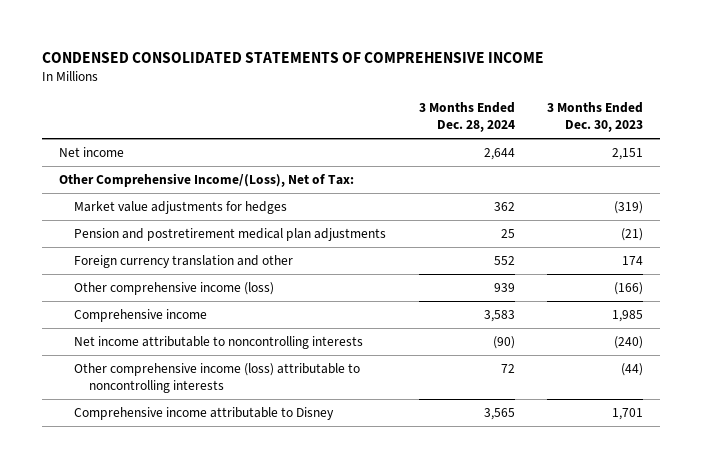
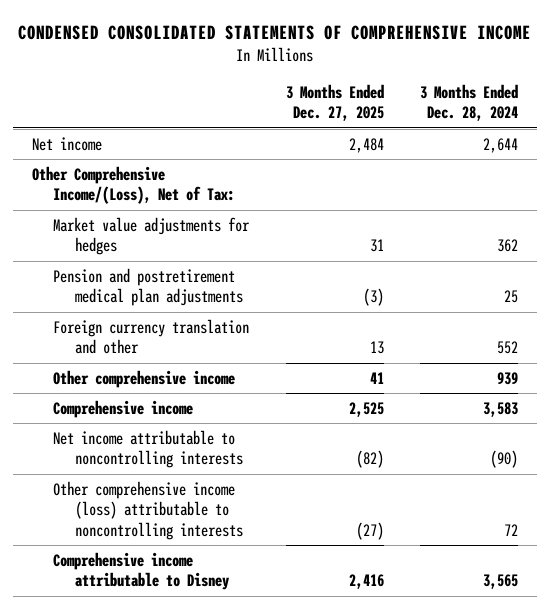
- | 3 Months Ended Dec. 28, 2024 | 3 Months Ended Dec. 30, 2023
+ | 3 Months Ended Dec. 27, 2025 | 3 Months Ended Dec. 28, 2024
- Other comprehensive income (loss) | 939 | (166)
+ Other comprehensive income | 41 | 939

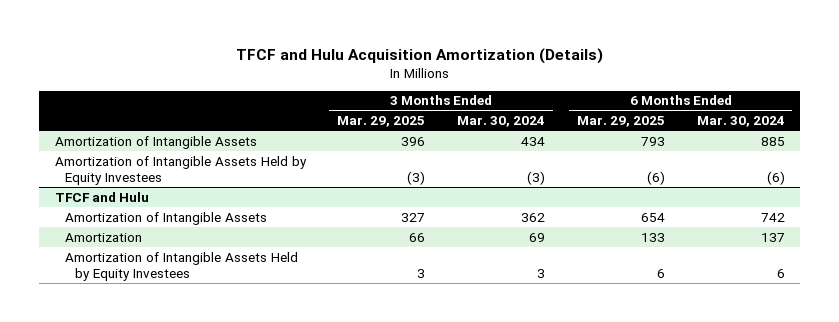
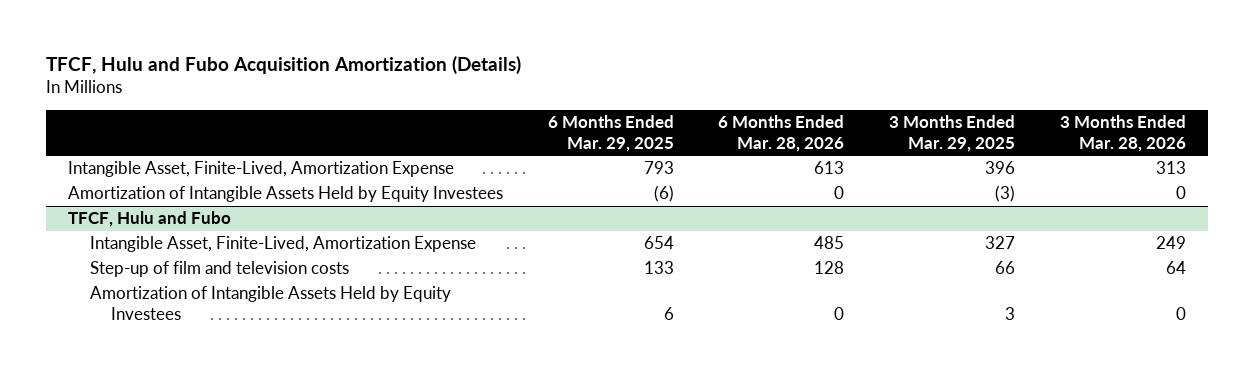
- TFCF and Hulu Acquisition Amortization (Details)
+ TFCF, Hulu and Fubo Acquisition Amortization (Details)
- | 3 Months Ended Mar. 29, 2025 | 3 Months Ended Mar. 30, 2024 | 6 Months Ended Mar. 29, 2025 | 6 Months Ended Mar. 30, 2024
+ | 6 Months Ended Mar. 29, 2025 | 6 Months Ended Mar. 28, 2026 | 3 Months Ended Mar. 29, 2025 | 3 Months Ended Mar. 28, 2026
- Amortization of Intangible Assets | 396 | 434 | 793 | 885
+ Intangible Asset, Finite-Lived, Amortization Expense | 793 | 613 | 396 | 313
- TFCF and Hulu
- Amortization of Intangible Assets | 327 | 362 | 654 | 742
- Amortization | 66 | 69 | 133 | 137
+ TFCF, Hulu and Fubo
+ Intangible Asset, Finite-Lived, Amortization Expense | 654 | 485 | 327 | 249
+ Step-up of film and television costs | 133 | 128 | 66 | 64

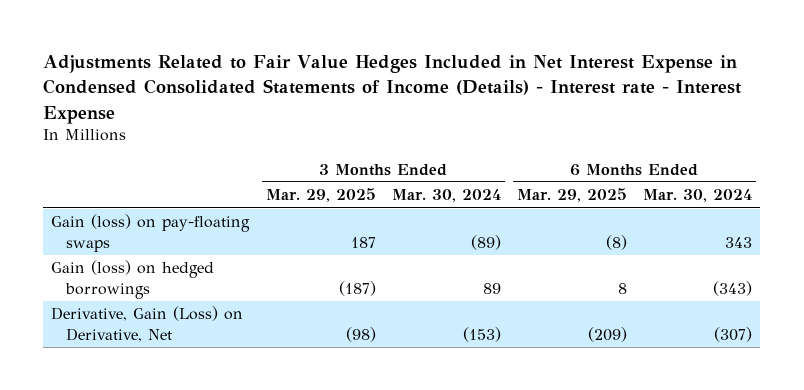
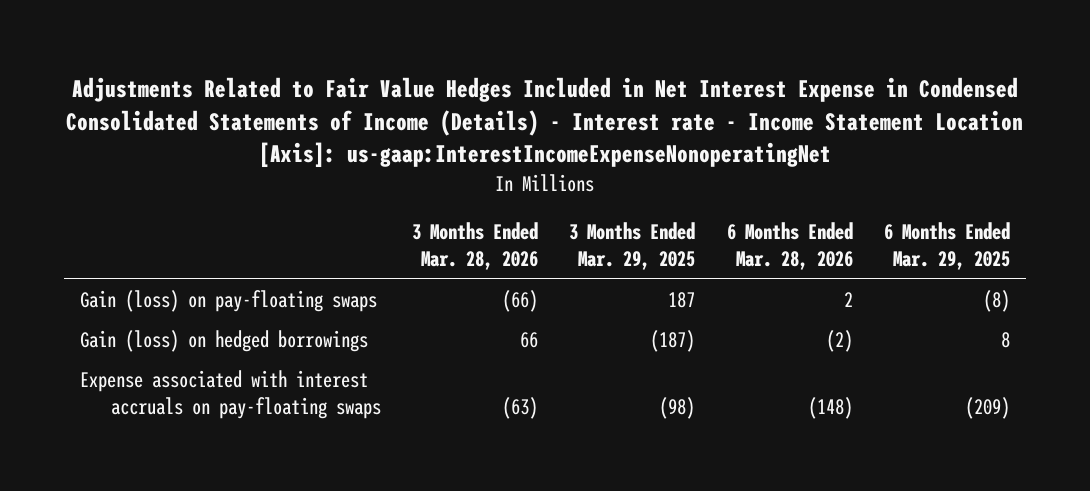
- Adjustments Related to Fair Value Hedges Included in Net Interest Expense in Condensed Consolidated Statements of Income (Details) - Interest rate - Interest Expense
+ Adjustments Related to Fair Value Hedges Included in Net Interest Expense in Condensed Consolidated Statements of Income (Details) - Interest rate - Income Statement Location [Axis]: us-gaap:InterestIncomeExpenseNonoperatingNet
- | 3 Months Ended Mar. 29, 2025 | 3 Months Ended Mar. 30, 2024 | 6 Months Ended Mar. 29, 2025 | 6 Months Ended Mar. 30, 2024
+ | 3 Months Ended Mar. 28, 2026 | 3 Months Ended Mar. 29, 2025 | 6 Months Ended Mar. 28, 2026 | 6 Months Ended Mar. 29, 2025
- Derivative, Gain (Loss) on Derivative, Net | (98) | (153) | (209) | (307)
+ Expense associated with interest accruals on pay-floating swaps | (63) | (98) | (148) | (209)

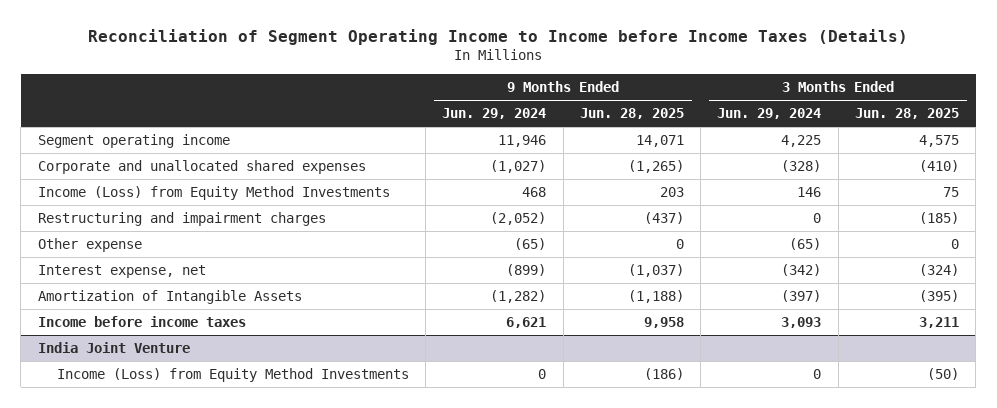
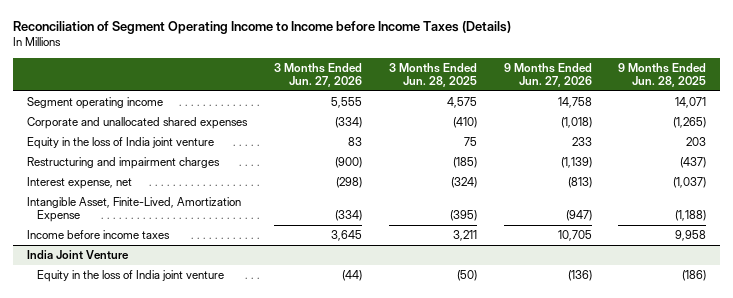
- | 9 Months Ended Jun. 29, 2024 | 9 Months Ended Jun. 28, 2025 | 3 Months Ended Jun. 29, 2024 | 3 Months Ended Jun. 28, 2025
+ | 3 Months Ended Jun. 27, 2026 | 3 Months Ended Jun. 28, 2025 | 9 Months Ended Jun. 27, 2026 | 9 Months Ended Jun. 28, 2025
- Income (Loss) from Equity Method Investments | 468 | 203 | 146 | 75
+ Equity in the loss of India joint venture | 83 | 75 | 233 | 203
- Other expense | (65) | 0 | (65) | 0
- Amortization of Intangible Assets | (1,282) | (1,188) | (397) | (395)
+ Intangible Asset, Finite-Lived, Amortization Expense | (334) | (395) | (947) | (1,188)
@ India Joint Venture
- Income (Loss) from Equity Method Investments | 0 | (186) | 0 | (50)
+ Equity in the loss of India joint venture | (44) | (50) | (136) | (186)

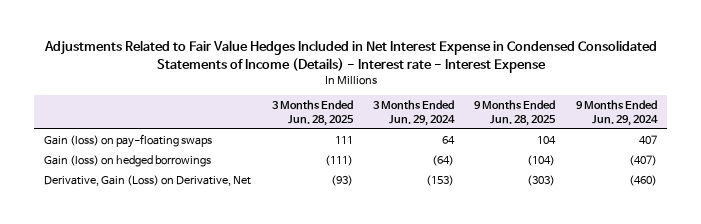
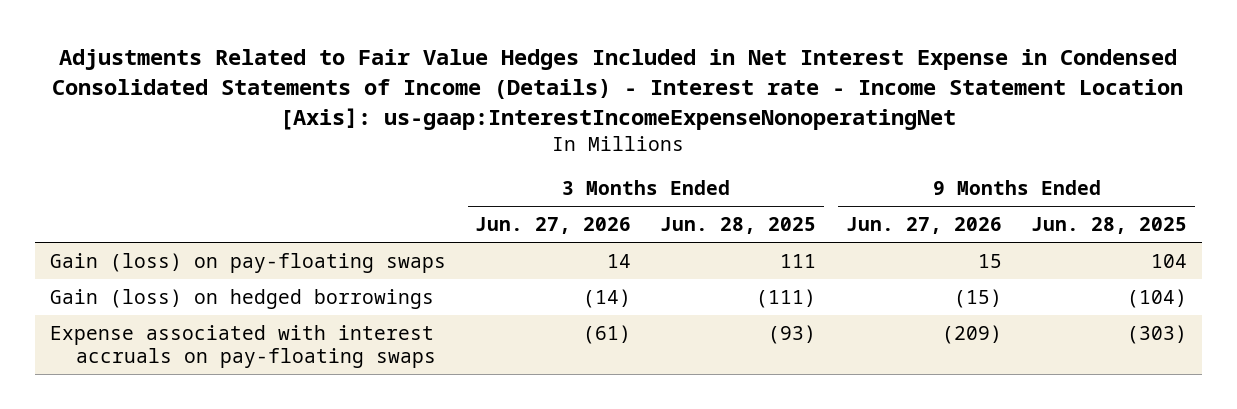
- Adjustments Related to Fair Value Hedges Included in Net Interest Expense in Condensed Consolidated Statements of Income (Details) - Interest rate - Interest Expense
+ Adjustments Related to Fair Value Hedges Included in Net Interest Expense in Condensed Consolidated Statements of Income (Details) - Interest rate - Income Statement Location [Axis]: us-gaap:InterestIncomeExpenseNonoperatingNet
- | 3 Months Ended Jun. 28, 2025 | 3 Months Ended Jun. 29, 2024 | 9 Months Ended Jun. 28, 2025 | 9 Months Ended Jun. 29, 2024
+ | 3 Months Ended Jun. 27, 2026 | 3 Months Ended Jun. 28, 2025 | 9 Months Ended Jun. 27, 2026 | 9 Months Ended Jun. 28, 2025
- Derivative, Gain (Loss) on Derivative, Net | (93) | (153) | (303) | (460)
+ Expense associated with interest accruals on pay-floating swaps | (61) | (93) | (209) | (303)

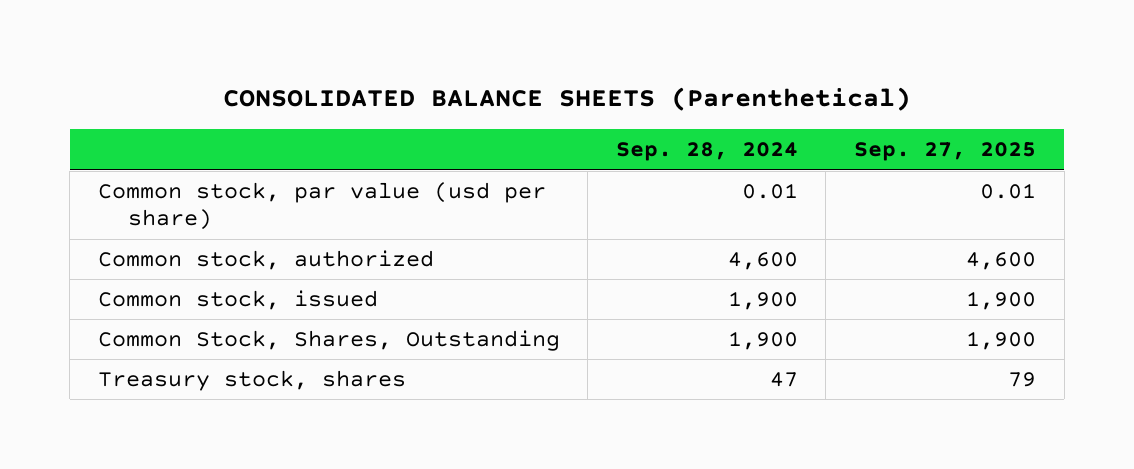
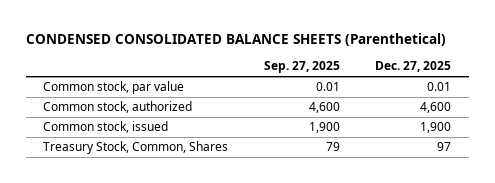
- CONSOLIDATED BALANCE SHEETS (Parenthetical)
+ CONDENSED CONSOLIDATED BALANCE SHEETS (Parenthetical)
- | Sep. 28, 2024 | Sep. 27, 2025
+ | Sep. 27, 2025 | Dec. 27, 2025
- Common stock, par value (usd per share) | 0.01 | 0.01
+ Common stock, par value | 0.01 | 0.01
- Common Stock, Shares, Outstanding | 1,900 | 1,900
- Treasury stock, shares | 47 | 79
+ Treasury Stock, Common, Shares | 79 | 97

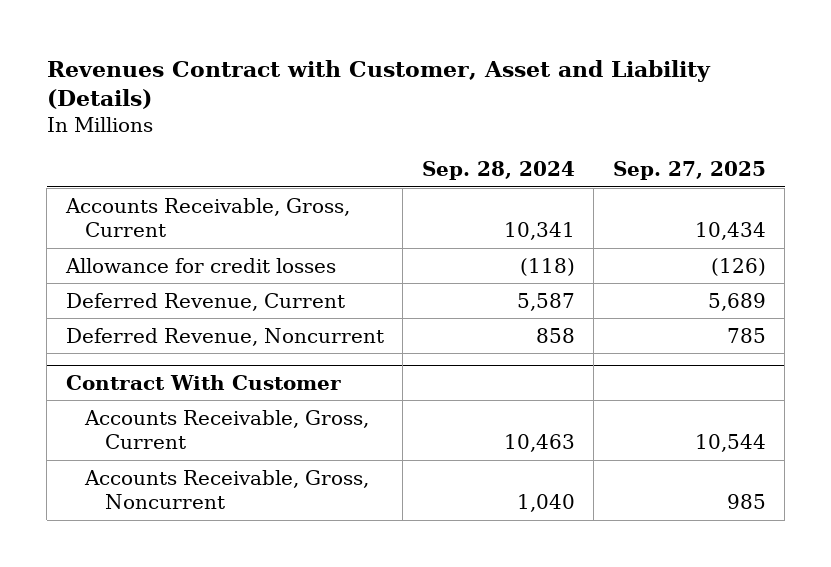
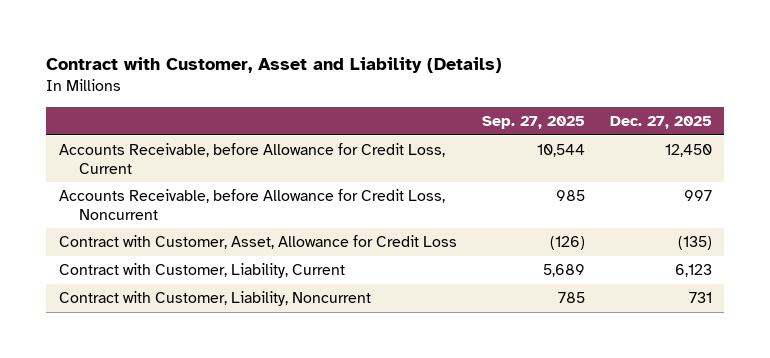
- Revenues Contract with Customer, Asset and Liability (Details)
+ Contract with Customer, Asset and Liability (Details)
- | Sep. 28, 2024 | Sep. 27, 2025
+ | Sep. 27, 2025 | Dec. 27, 2025
- Accounts Receivable, Gross, Current | 10,341 | 10,434
- Allowance for credit losses | (118) | (126)
- Deferred Revenue, Current | 5,587 | 5,689
- Deferred Revenue, Noncurrent | 858 | 785
- Contract With Customer
- Accounts Receivable, Gross, Current | 10,463 | 10,544
- Accounts Receivable, Gross, Noncurrent | 1,040 | 985
+ Accounts Receivable, before Allowance for Credit Loss, Current | 10,544 | 12,450
+ Accounts Receivable, before Allowance for Credit Loss, Noncurrent | 985 | 997
+ Contract with Customer, Asset, Allowance for Credit Loss | (126) | (135)
+ Contract with Customer, Liability, Current | 5,689 | 6,123
+ Contract with Customer, Liability, Noncurrent | 785 | 731

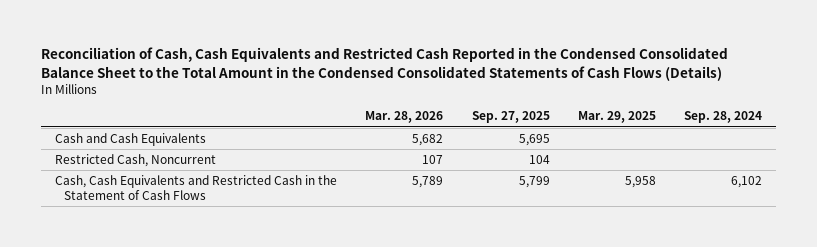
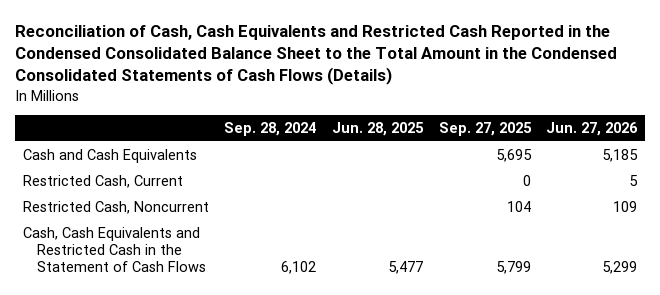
- | Mar. 28, 2026 | Sep. 27, 2025 | Mar. 29, 2025 | Sep. 28, 2024
+ | Sep. 28, 2024 | Jun. 28, 2025 | Sep. 27, 2025 | Jun. 27, 2026
+ Restricted Cash, Current | | | 0 | 5

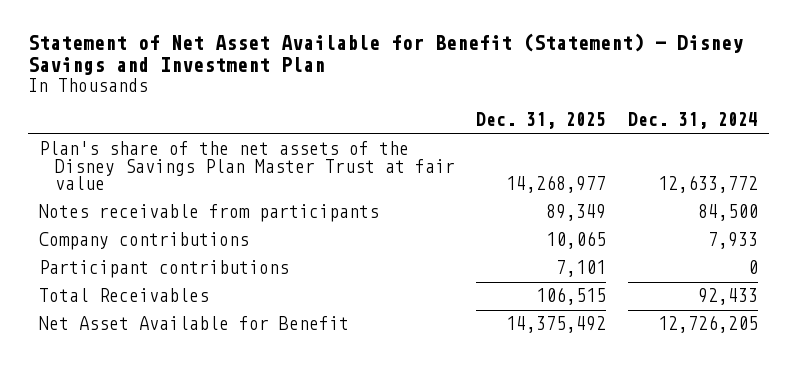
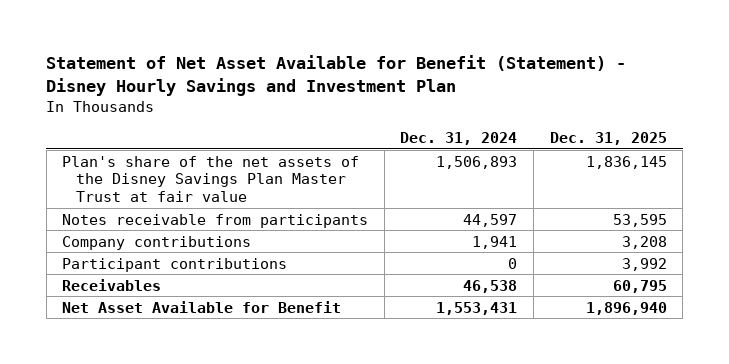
- Statement of Net Asset Available for Benefit (Statement) - Disney Savings and Investment Plan
+ Statement of Net Asset Available for Benefit (Statement) - Disney Hourly Savings and Investment Plan
- | Dec. 31, 2025 | Dec. 31, 2024
+ | Dec. 31, 2024 | Dec. 31, 2025
- Plan's share of the net assets of the Disney Savings Plan Master Trust at fair value | 14,268,977 | 12,633,772
- Notes receivable from participants | 89,349 | 84,500
- Company contributions | 10,065 | 7,933
- Participant contributions | 7,101 | 0
- Total Receivables | 106,515 | 92,433
- Net Asset Available for Benefit | 14,375,492 | 12,726,205
+ Plan's share of the net assets of the Disney Savings Plan Master Trust at fair value | 1,506,893 | 1,836,145
+ Notes receivable from participants | 44,597 | 53,595
+ Company contributions | 1,941 | 3,208
+ Participant contributions | 0 | 3,992
+ Receivables | 46,538 | 60,795
+ Net Asset Available for Benefit | 1,553,431 | 1,896,940

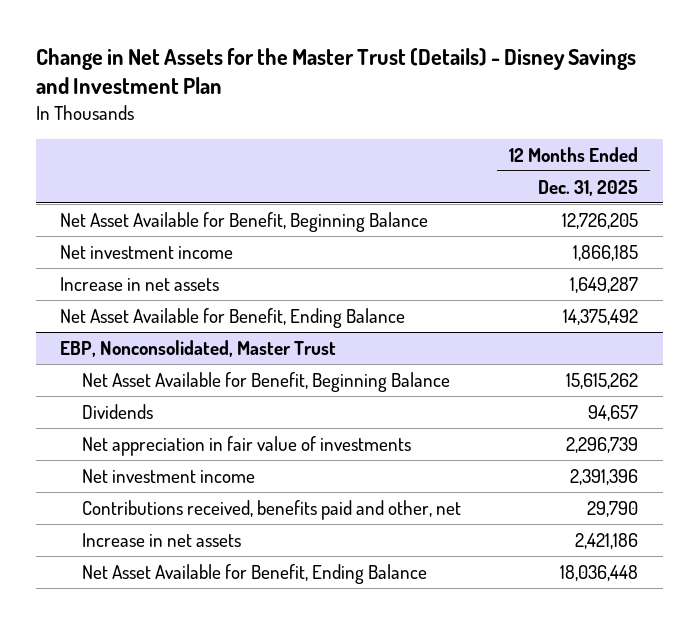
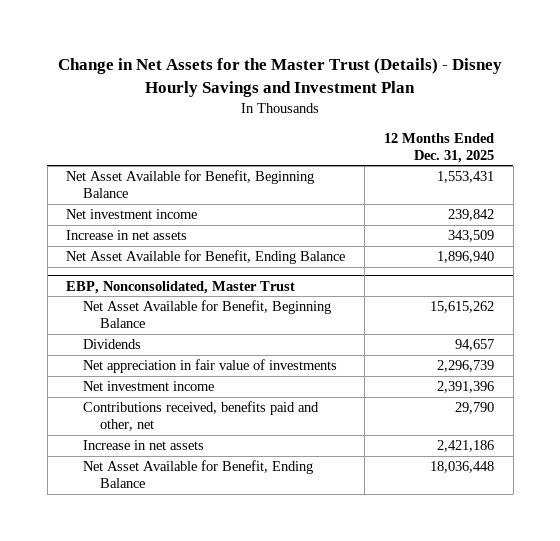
- Change in Net Assets for the Master Trust (Details) - Disney Savings and Investment Plan
+ Change in Net Assets for the Master Trust (Details) - Disney Hourly Savings and Investment Plan
- Net Asset Available for Benefit, Beginning Balance | 12,726,205
- Net investment income | 1,866,185
- Increase in net assets | 1,649,287
- Net Asset Available for Benefit, Ending Balance | 14,375,492
+ Net Asset Available for Benefit, Beginning Balance | 1,553,431
+ Net investment income | 239,842
+ Increase in net assets | 343,509
+ Net Asset Available for Benefit, Ending Balance | 1,896,940

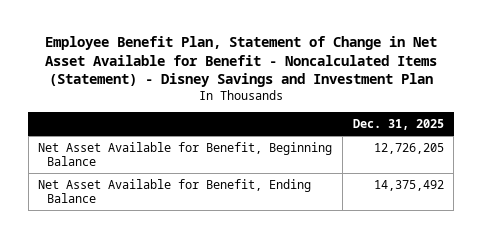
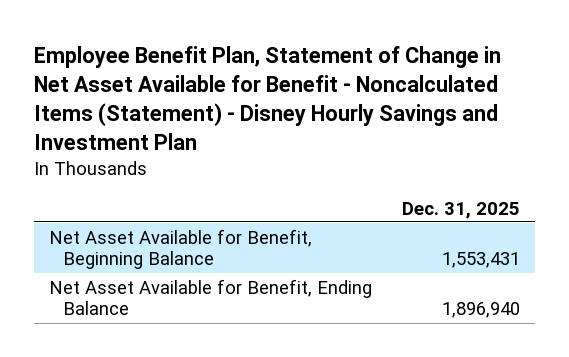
- Employee Benefit Plan, Statement of Change in Net Asset Available for Benefit - Noncalculated Items (Statement) - Disney Savings and Investment Plan
+ Employee Benefit Plan, Statement of Change in Net Asset Available for Benefit - Noncalculated Items (Statement) - Disney Hourly Savings and Investment Plan
- Net Asset Available for Benefit, Beginning Balance | 12,726,205
- Net Asset Available for Benefit, Ending Balance | 14,375,492
+ Net Asset Available for Benefit, Beginning Balance | 1,553,431
+ Net Asset Available for Benefit, Ending Balance | 1,896,940

